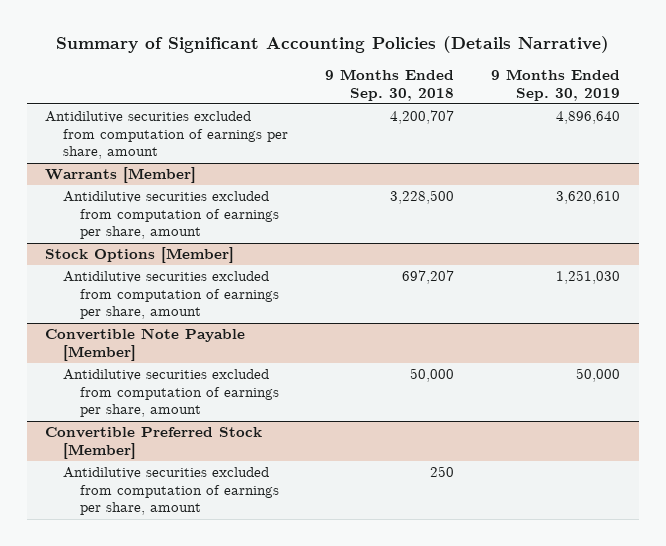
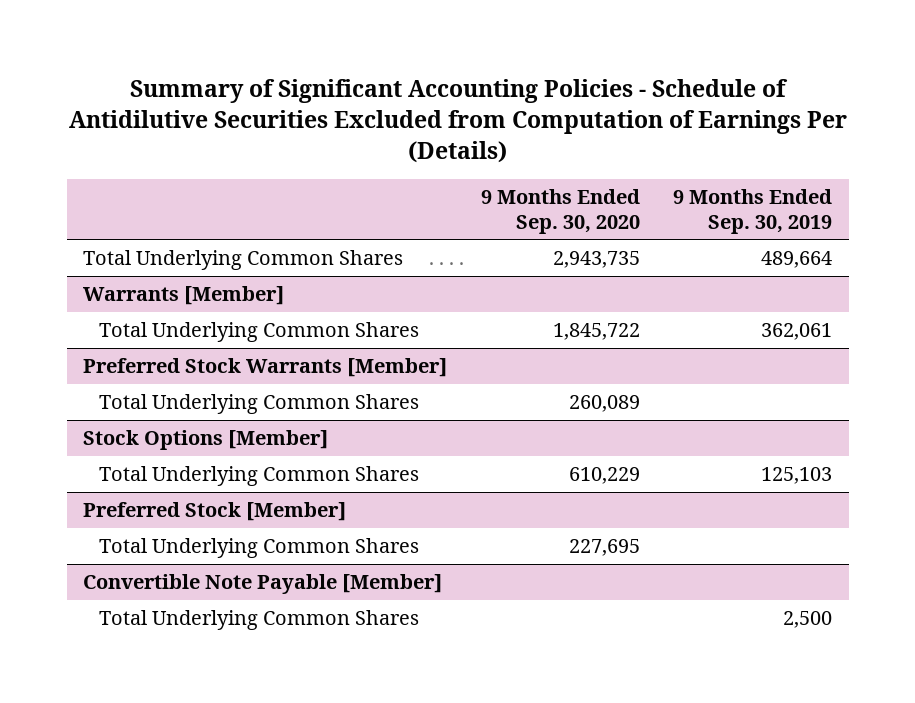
- Summary of Significant Accounting Policies (Details Narrative)
+ Summary of Significant Accounting Policies - Schedule of Antidilutive Securities Excluded from Computation of Earnings Per (Details)
- | 9 Months Ended Sep. 30, 2018 | 9 Months Ended Sep. 30, 2019
+ | 9 Months Ended Sep. 30, 2020 | 9 Months Ended Sep. 30, 2019
- Antidilutive securities excluded from computation of earnings per share, amount | 4,200,707 | 4,896,640
+ Total Underlying Common Shares | 2,943,735 | 489,664
@ Warrants [Member]
- Antidilutive securities excluded from computation of earnings per share, amount | 3,228,500 | 3,620,610
+ Total Underlying Common Shares | 1,845,722 | 362,061
+ Preferred Stock Warrants [Member]
+ Total Underlying Common Shares | 260,089 |
@ Stock Options [Member]
- Antidilutive securities excluded from computation of earnings per share, amount | 697,207 | 1,251,030
+ Total Underlying Common Shares | 610,229 | 125,103
+ Preferred Stock [Member]
+ Total Underlying Common Shares | 227,695 |
@ Convertible Note Payable [Member]
- Antidilutive securities excluded from computation of earnings per share, amount | 50,000 | 50,000
- Convertible Preferred Stock [Member]
- Antidilutive securities excluded from computation of earnings per share, amount | 250 |
@ Convertible Note Payable [Member]
+ Total Underlying Common Shares | | 2,500

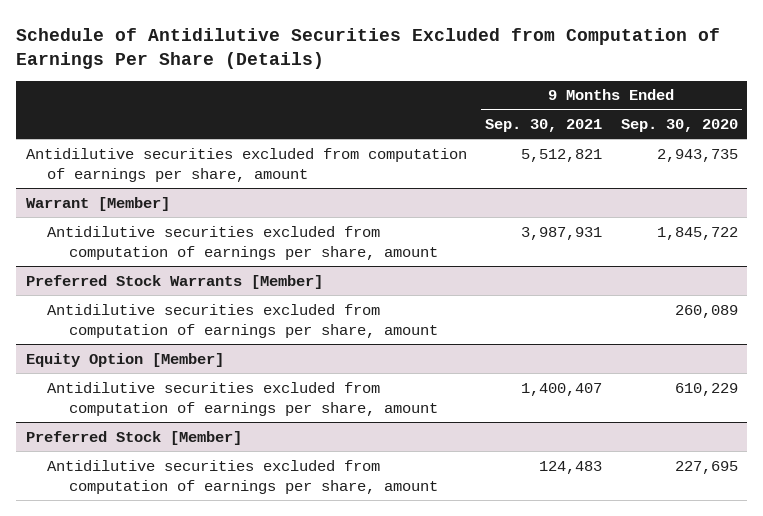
- Summary of Significant Accounting Policies - Schedule of Antidilutive Securities Excluded from Computation of Earnings Per (Details)
+ Schedule of Antidilutive Securities Excluded from Computation of Earnings Per Share (Details)
- | 9 Months Ended Sep. 30, 2020 | 9 Months Ended Sep. 30, 2019
+ | 9 Months Ended Sep. 30, 2021 | 9 Months Ended Sep. 30, 2020
- Total Underlying Common Shares | 2,943,735 | 489,664
- Warrants [Member]
- Total Underlying Common Shares | 1,845,722 | 362,061
+ Antidilutive securities excluded from computation of earnings per share, amount | 5,512,821 | 2,943,735
+ Warrant [Member]
+ Antidilutive securities excluded from computation of earnings per share, amount | 3,987,931 | 1,845,722
@ Preferred Stock Warrants [Member]
- Total Underlying Common Shares | 260,089 |
- Stock Options [Member]
- Total Underlying Common Shares | 610,229 | 125,103
@ Preferred Stock Warrants [Member]
+ Antidilutive securities excluded from computation of earnings per share, amount | | 260,089
+ Equity Option [Member]
+ Antidilutive securities excluded from computation of earnings per share, amount | 1,400,407 | 610,229
@ Preferred Stock [Member]
- Total Underlying Common Shares | 227,695 |
- Convertible Note Payable [Member]
- Total Underlying Common Shares | | 2,500
@ Preferred Stock [Member]
+ Antidilutive securities excluded from computation of earnings per share, amount | 124,483 | 227,695

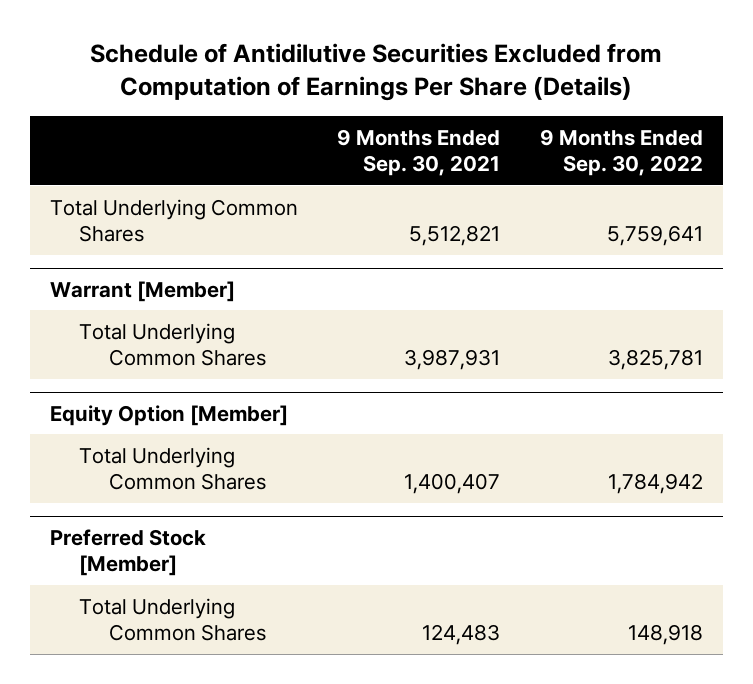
- | 9 Months Ended Sep. 30, 2021 | 9 Months Ended Sep. 30, 2020
+ | 9 Months Ended Sep. 30, 2021 | 9 Months Ended Sep. 30, 2022
- Antidilutive securities excluded from computation of earnings per share, amount | 5,512,821 | 2,943,735
+ Total Underlying Common Shares | 5,512,821 | 5,759,641
@ Warrant [Member]
- Antidilutive securities excluded from computation of earnings per share, amount | 3,987,931 | 1,845,722
- Preferred Stock Warrants [Member]
- Antidilutive securities excluded from computation of earnings per share, amount | | 260,089
@ Warrant [Member]
+ Total Underlying Common Shares | 3,987,931 | 3,825,781
@ Equity Option [Member]
- Antidilutive securities excluded from computation of earnings per share, amount | 1,400,407 | 610,229
+ Total Underlying Common Shares | 1,400,407 | 1,784,942
@ Preferred Stock [Member]
- Antidilutive securities excluded from computation of earnings per share, amount | 124,483 | 227,695
+ Total Underlying Common Shares | 124,483 | 148,918

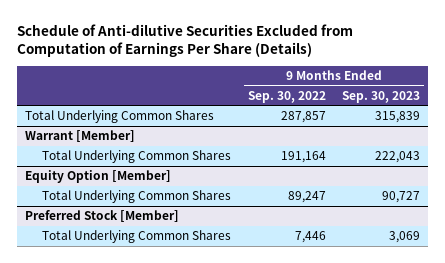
- Schedule of Antidilutive Securities Excluded from Computation of Earnings Per Share (Details)
+ Schedule of Anti-dilutive Securities Excluded from Computation of Earnings Per Share (Details)
- | 9 Months Ended Sep. 30, 2021 | 9 Months Ended Sep. 30, 2022
+ | 9 Months Ended Sep. 30, 2022 | 9 Months Ended Sep. 30, 2023
- Total Underlying Common Shares | 5,512,821 | 5,759,641
+ Total Underlying Common Shares | 287,857 | 315,839
@ Warrant [Member]
- Total Underlying Common Shares | 3,987,931 | 3,825,781
+ Total Underlying Common Shares | 191,164 | 222,043
@ Equity Option [Member]
- Total Underlying Common Shares | 1,400,407 | 1,784,942
+ Total Underlying Common Shares | 89,247 | 90,727
@ Preferred Stock [Member]
- Total Underlying Common Shares | 124,483 | 148,918
+ Total Underlying Common Shares | 7,446 | 3,069

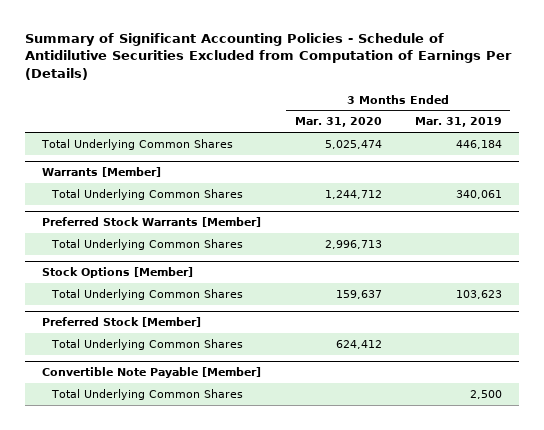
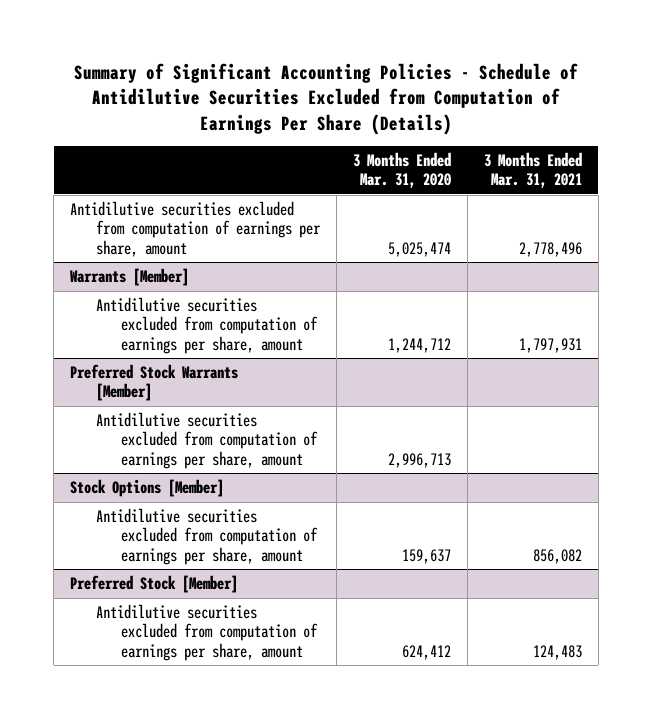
- Summary of Significant Accounting Policies - Schedule of Antidilutive Securities Excluded from Computation of Earnings Per (Details)
+ Summary of Significant Accounting Policies - Schedule of Antidilutive Securities Excluded from Computation of Earnings Per Share (Details)
- | 3 Months Ended Mar. 31, 2020 | 3 Months Ended Mar. 31, 2019
+ | 3 Months Ended Mar. 31, 2020 | 3 Months Ended Mar. 31, 2021
- Total Underlying Common Shares | 5,025,474 | 446,184
+ Antidilutive securities excluded from computation of earnings per share, amount | 5,025,474 | 2,778,496
@ Warrants [Member]
- Total Underlying Common Shares | 1,244,712 | 340,061
+ Antidilutive securities excluded from computation of earnings per share, amount | 1,244,712 | 1,797,931
@ Preferred Stock Warrants [Member]
- Total Underlying Common Shares | 2,996,713 |
+ Antidilutive securities excluded from computation of earnings per share, amount | 2,996,713 |
@ Stock Options [Member]
- Total Underlying Common Shares | 159,637 | 103,623
+ Antidilutive securities excluded from computation of earnings per share, amount | 159,637 | 856,082
@ Preferred Stock [Member]
- Total Underlying Common Shares | 624,412 |
- Convertible Note Payable [Member]
- Total Underlying Common Shares | | 2,500
@ Preferred Stock [Member]
+ Antidilutive securities excluded from computation of earnings per share, amount | 624,412 | 124,483

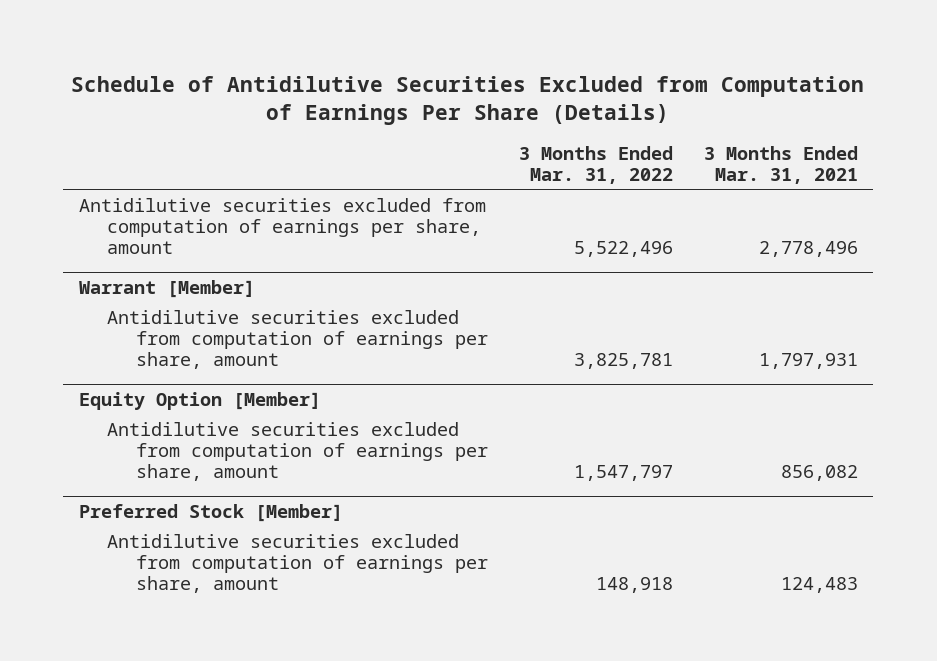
- Summary of Significant Accounting Policies - Schedule of Antidilutive Securities Excluded from Computation of Earnings Per Share (Details)
+ Schedule of Antidilutive Securities Excluded from Computation of Earnings Per Share (Details)
- | 3 Months Ended Mar. 31, 2020 | 3 Months Ended Mar. 31, 2021
+ | 3 Months Ended Mar. 31, 2022 | 3 Months Ended Mar. 31, 2021
- Warrants [Member]
+ Warrant [Member]
- Preferred Stock Warrants [Member]
- Antidilutive securities excluded from computation of earnings per share, amount | 2,996,713 |
- Stock Options [Member]
+ Equity Option [Member]

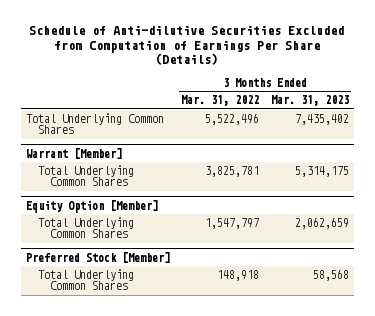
- Schedule of Antidilutive Securities Excluded from Computation of Earnings Per Share (Details)
+ Schedule of Anti-dilutive Securities Excluded from Computation of Earnings Per Share (Details)
- | 3 Months Ended Mar. 31, 2022 | 3 Months Ended Mar. 31, 2021
+ | 3 Months Ended Mar. 31, 2022 | 3 Months Ended Mar. 31, 2023
- Antidilutive securities excluded from computation of earnings per share, amount | 5,522,496 | 2,778,496
+ Total Underlying Common Shares | 5,522,496 | 7,435,402
@ Warrant [Member]
- Antidilutive securities excluded from computation of earnings per share, amount | 3,825,781 | 1,797,931
+ Total Underlying Common Shares | 3,825,781 | 5,314,175
@ Equity Option [Member]
- Antidilutive securities excluded from computation of earnings per share, amount | 1,547,797 | 856,082
+ Total Underlying Common Shares | 1,547,797 | 2,062,659
@ Preferred Stock [Member]
- Antidilutive securities excluded from computation of earnings per share, amount | 148,918 | 124,483
+ Total Underlying Common Shares | 148,918 | 58,568

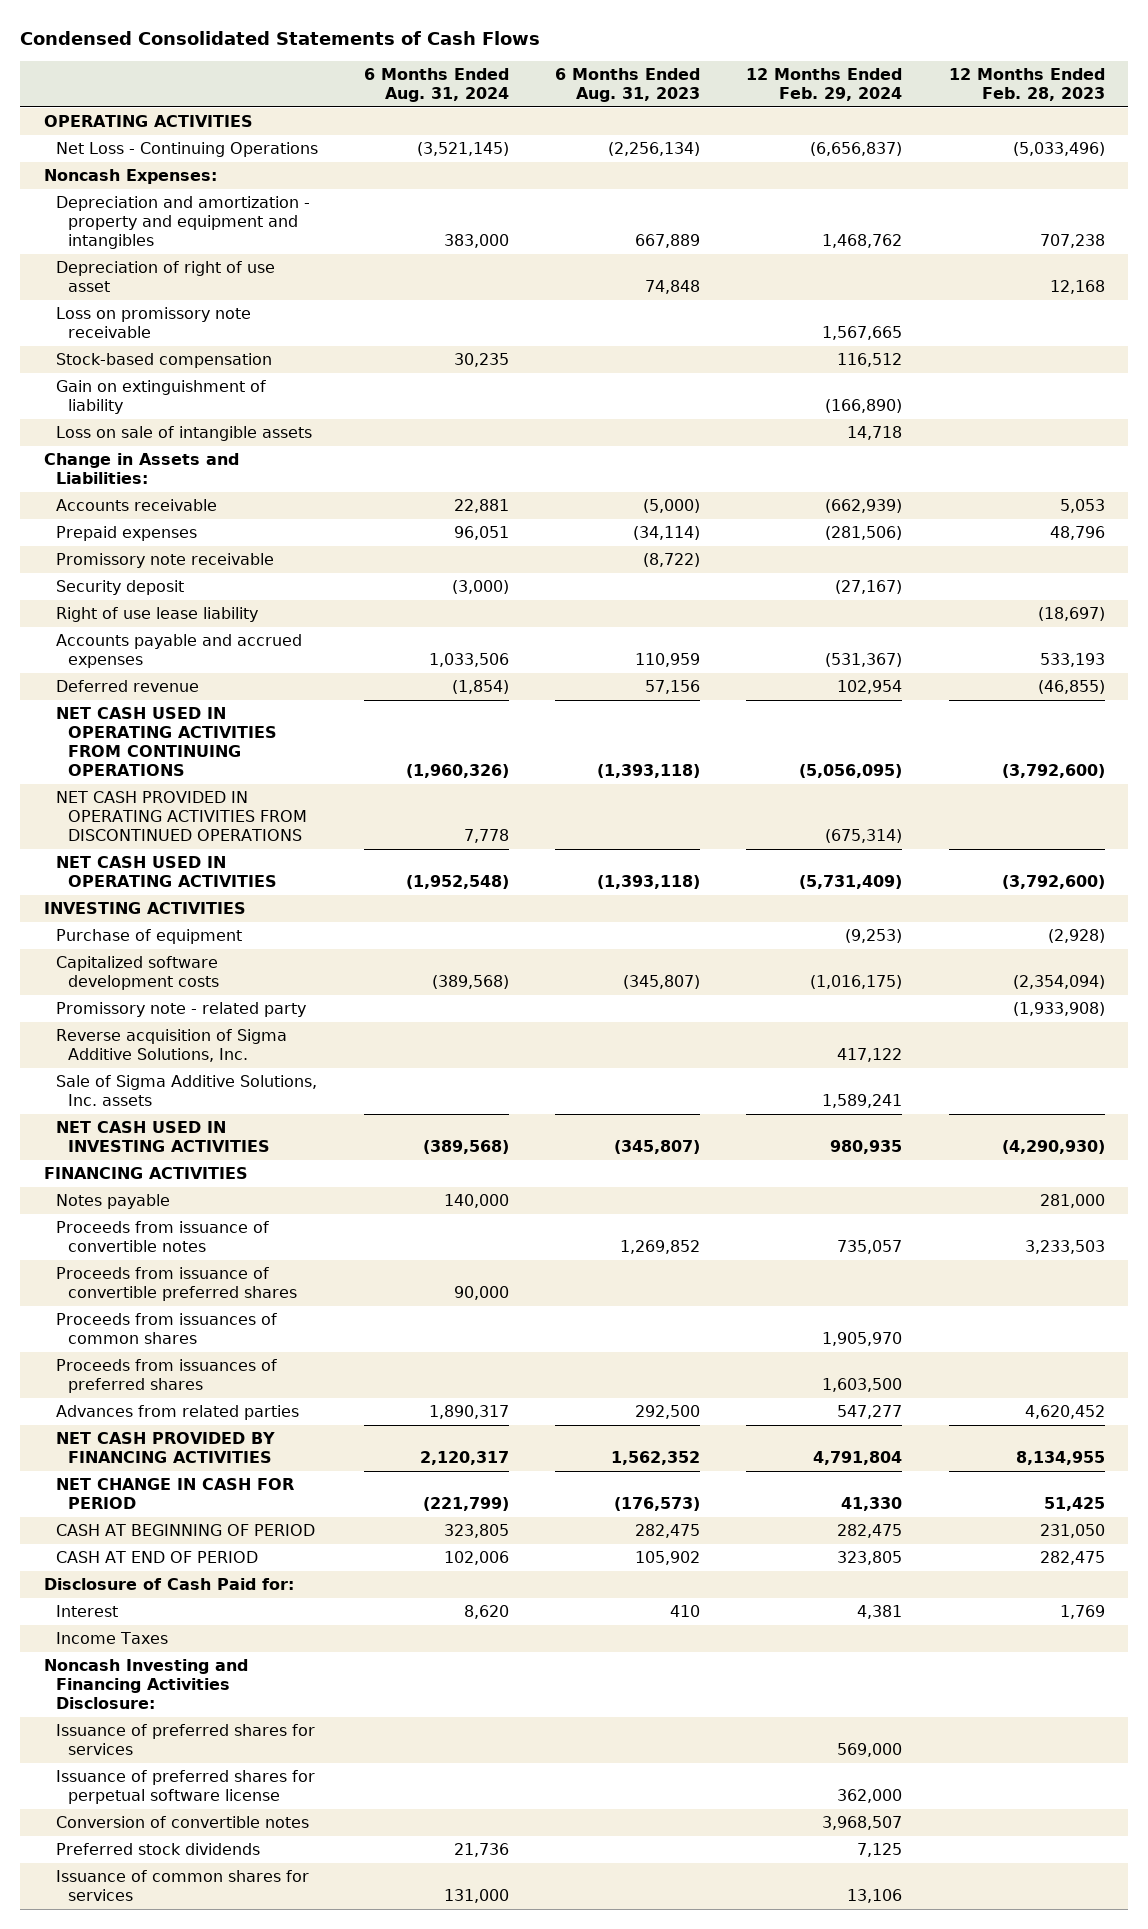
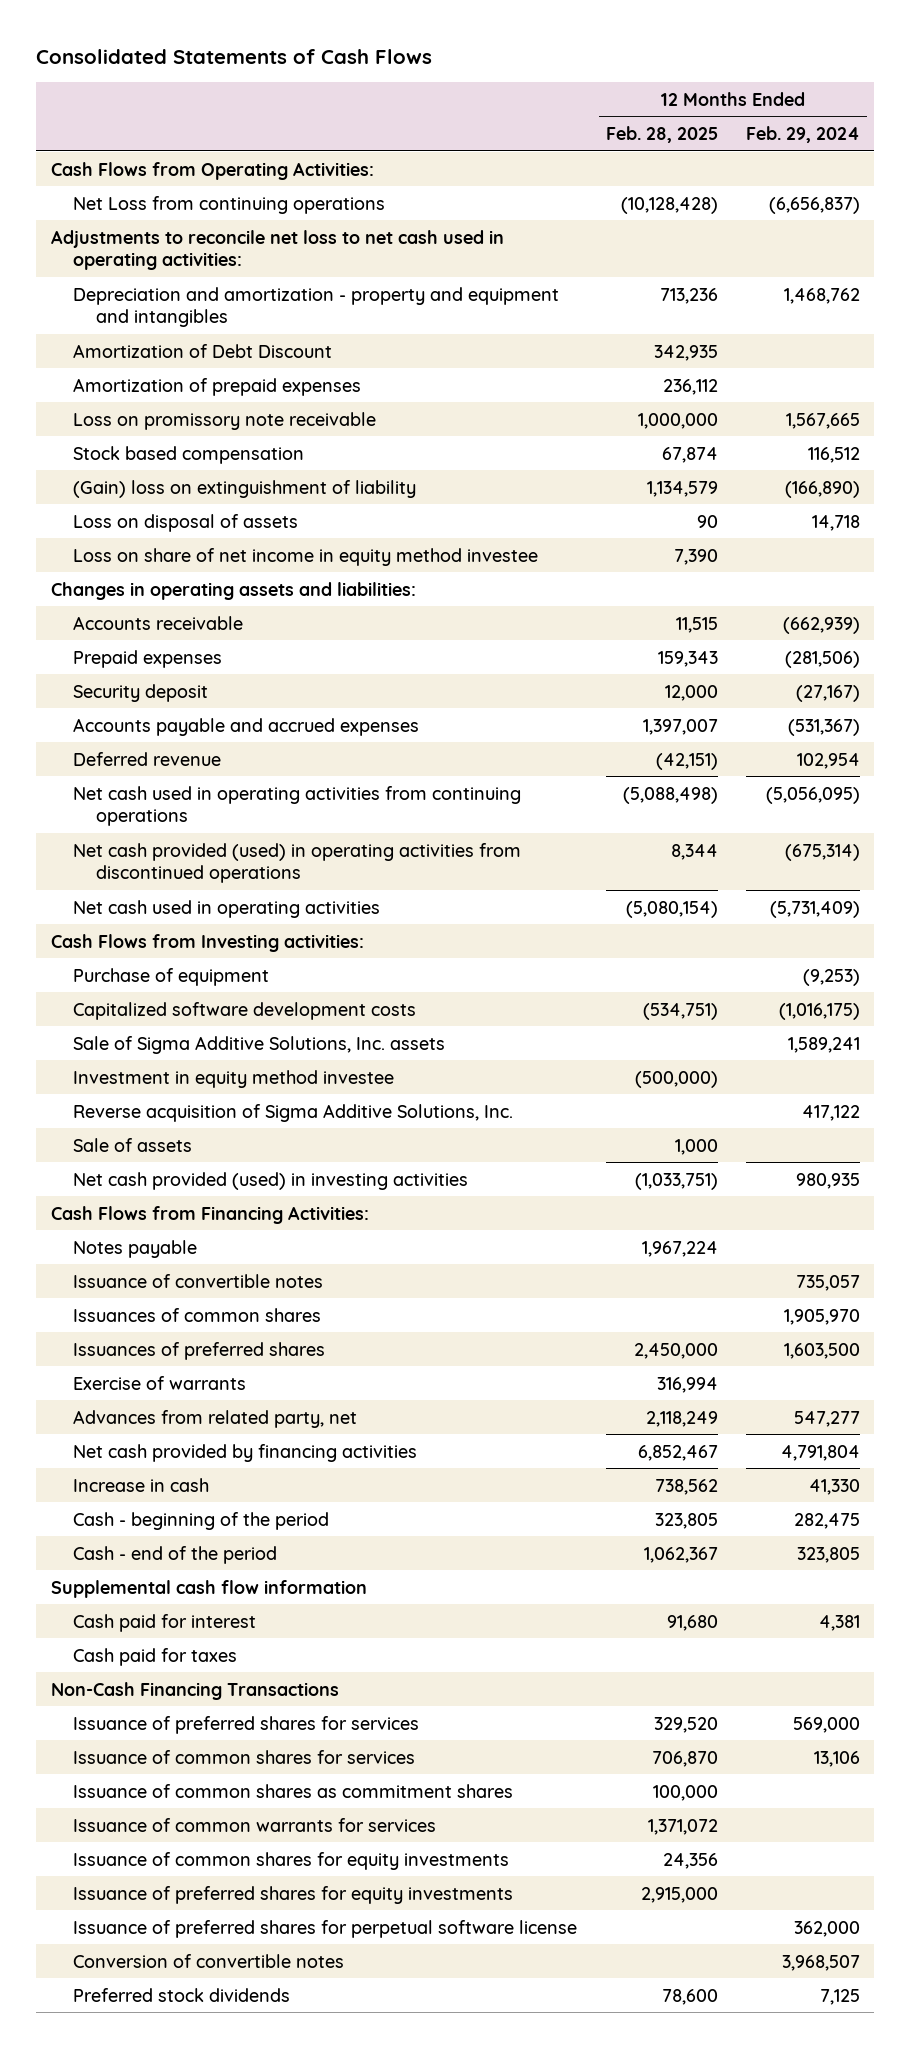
- Condensed Consolidated Statements of Cash Flows
+ Consolidated Statements of Cash Flows
- | 6 Months Ended Aug. 31, 2024 | 6 Months Ended Aug. 31, 2023 | 12 Months Ended Feb. 29, 2024 | 12 Months Ended Feb. 28, 2023
+ | 12 Months Ended Feb. 28, 2025 | 12 Months Ended Feb. 29, 2024
- OPERATING ACTIVITIES
- Net Loss - Continuing Operations | (3,521,145) | (2,256,134) | (6,656,837) | (5,033,496)
- Noncash Expenses:
+ Cash Flows from Operating Activities:
+ Net Loss from continuing operations | (10,128,428) | (6,656,837)
+ Adjustments to reconcile net loss to net cash used in operating activities:
- Depreciation of right of use asset | | 74,848 | | 12,168
+ Amortization of Debt Discount | 342,935 |
+ Amortization of prepaid expenses | 236,112 |
- Stock-based compensation | 30,235 | | 116,512 |
- Gain on extinguishment of liability | | | (166,890) |
- Loss on sale of intangible assets | | | 14,718 |
- Change in Assets and Liabilities:
+ Stock based compensation | 67,874 | 116,512
+ (Gain) loss on extinguishment of liability | 1,134,579 | (166,890)
+ Loss on disposal of assets | 90 | 14,718
+ Loss on share of net income in equity method investee | 7,390 |
+ Changes in operating assets and liabilities:
- Promissory note receivable | | (8,722) | |
- Right of use lease liability | | | | (18,697)
- NET CASH USED IN OPERATING ACTIVITIES FROM CONTINUING OPERATIONS | (1,960,326) | (1,393,118) | (5,056,095) | (3,792,600)
- NET CASH PROVIDED IN OPERATING ACTIVITIES FROM DISCONTINUED OPERATIONS | 7,778 | | (675,314) |
- NET CASH USED IN OPERATING ACTIVITIES | (1,952,548) | (1,393,118) | (5,731,409) | (3,792,600)
- INVESTING ACTIVITIES
+ Net cash used in operating activities from continuing operations | (5,088,498) | (5,056,095)
+ Net cash provided (used) in operating activities from discontinued operations | 8,344 | (675,314)
+ Net cash used in operating activities | (5,080,154) | (5,731,409)
+ Cash Flows from Investing activities:
- Promissory note - related party | | | | (1,933,908)
- NET CASH USED IN INVESTING ACTIVITIES | (389,568) | (345,807) | 980,935 | (4,290,930)
- FINANCING ACTIVITIES
+ Investment in equity method investee | (500,000) |
moved down: Reverse acquisition of Sigma Additive Solutions, Inc. | | 417,122
+ Sale of assets | 1,000 |
+ Net cash provided (used) in investing activities | (1,033,751) | 980,935
+ Cash Flows from Financing Activities:
- Proceeds from issuance of convertible notes | | 1,269,852 | 735,057 | 3,233,503
- Proceeds from issuance of convertible preferred shares | 90,000 | | |
- Proceeds from issuances of common shares | | | 1,905,970 |
- Proceeds from issuances of preferred shares | | | 1,603,500 |
- Advances from related parties | 1,890,317 | 292,500 | 547,277 | 4,620,452
- NET CASH PROVIDED BY FINANCING ACTIVITIES | 2,120,317 | 1,562,352 | 4,791,804 | 8,134,955
- NET CHANGE IN CASH FOR PERIOD | (221,799) | (176,573) | 41,330 | 51,425
- CASH AT BEGINNING OF PERIOD | 323,805 | 282,475 | 282,475 | 231,050
- CASH AT END OF PERIOD | 102,006 | 105,902 | 323,805 | 282,475
- Disclosure of Cash Paid for:
- Interest | 8,620 | 410 | 4,381 | 1,769
- Income Taxes
- Noncash Investing and Financing Activities Disclosure:
+ Issuance of convertible notes | | 735,057
+ Issuances of common shares | | 1,905,970
+ Issuances of preferred shares | 2,450,000 | 1,603,500
+ Exercise of warrants | 316,994 |
+ Advances from related party, net | 2,118,249 | 547,277
+ Net cash provided by financing activities | 6,852,467 | 4,791,804
+ Increase in cash | 738,562 | 41,330
+ Cash - beginning of the period | 323,805 | 282,475
+ Cash - end of the period | 1,062,367 | 323,805
+ Supplemental cash flow information
+ Cash paid for interest | 91,680 | 4,381
+ Cash paid for taxes
+ Non-Cash Financing Transactions
moved up: Issuance of common shares for services | 706,870 | 13,106
+ Issuance of common shares as commitment shares | 100,000 |
+ Issuance of common warrants for services | 1,371,072 |
+ Issuance of common shares for equity investments | 24,356 |
+ Issuance of preferred shares for equity investments | 2,915,000 |

